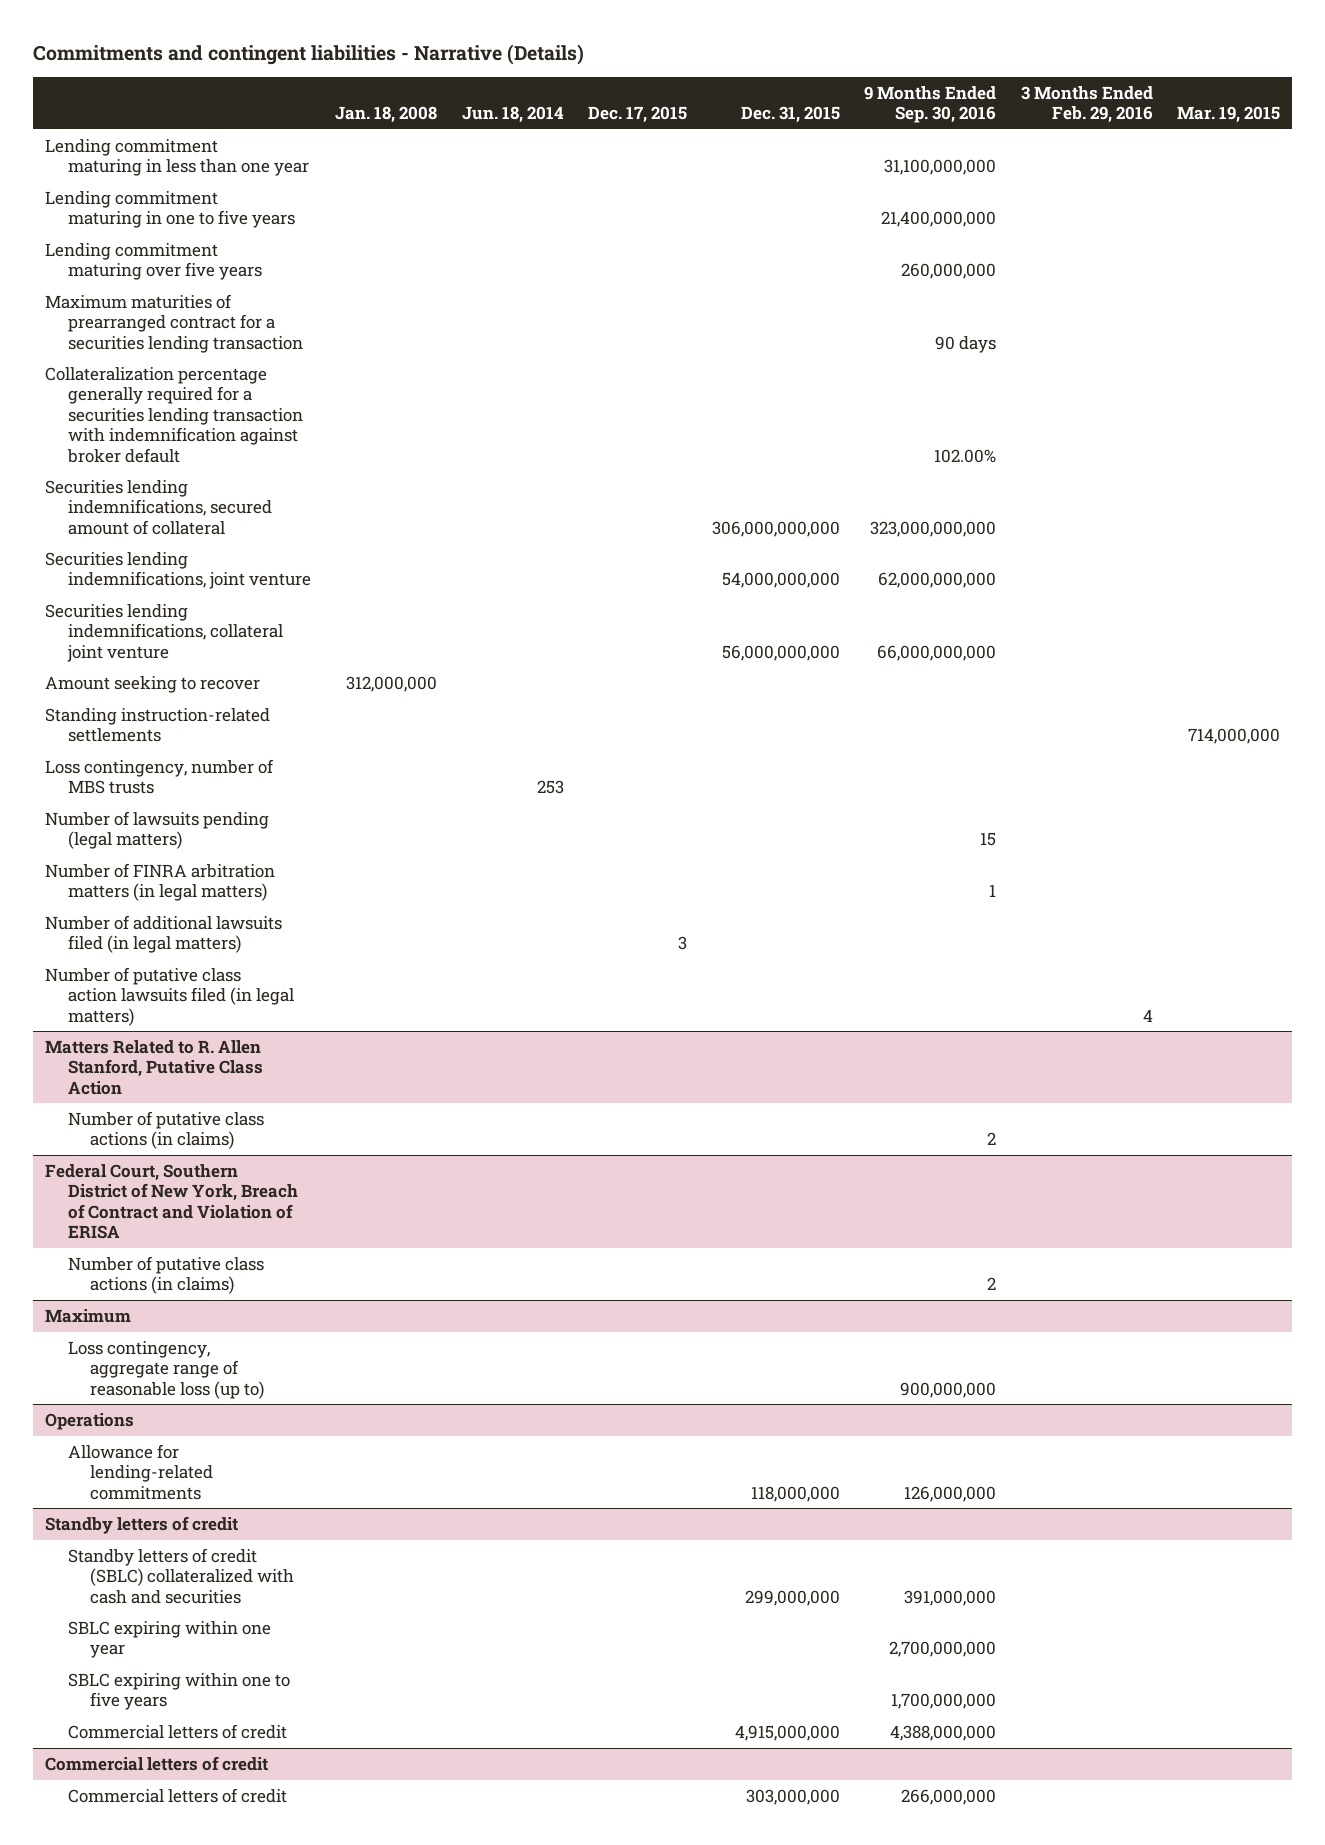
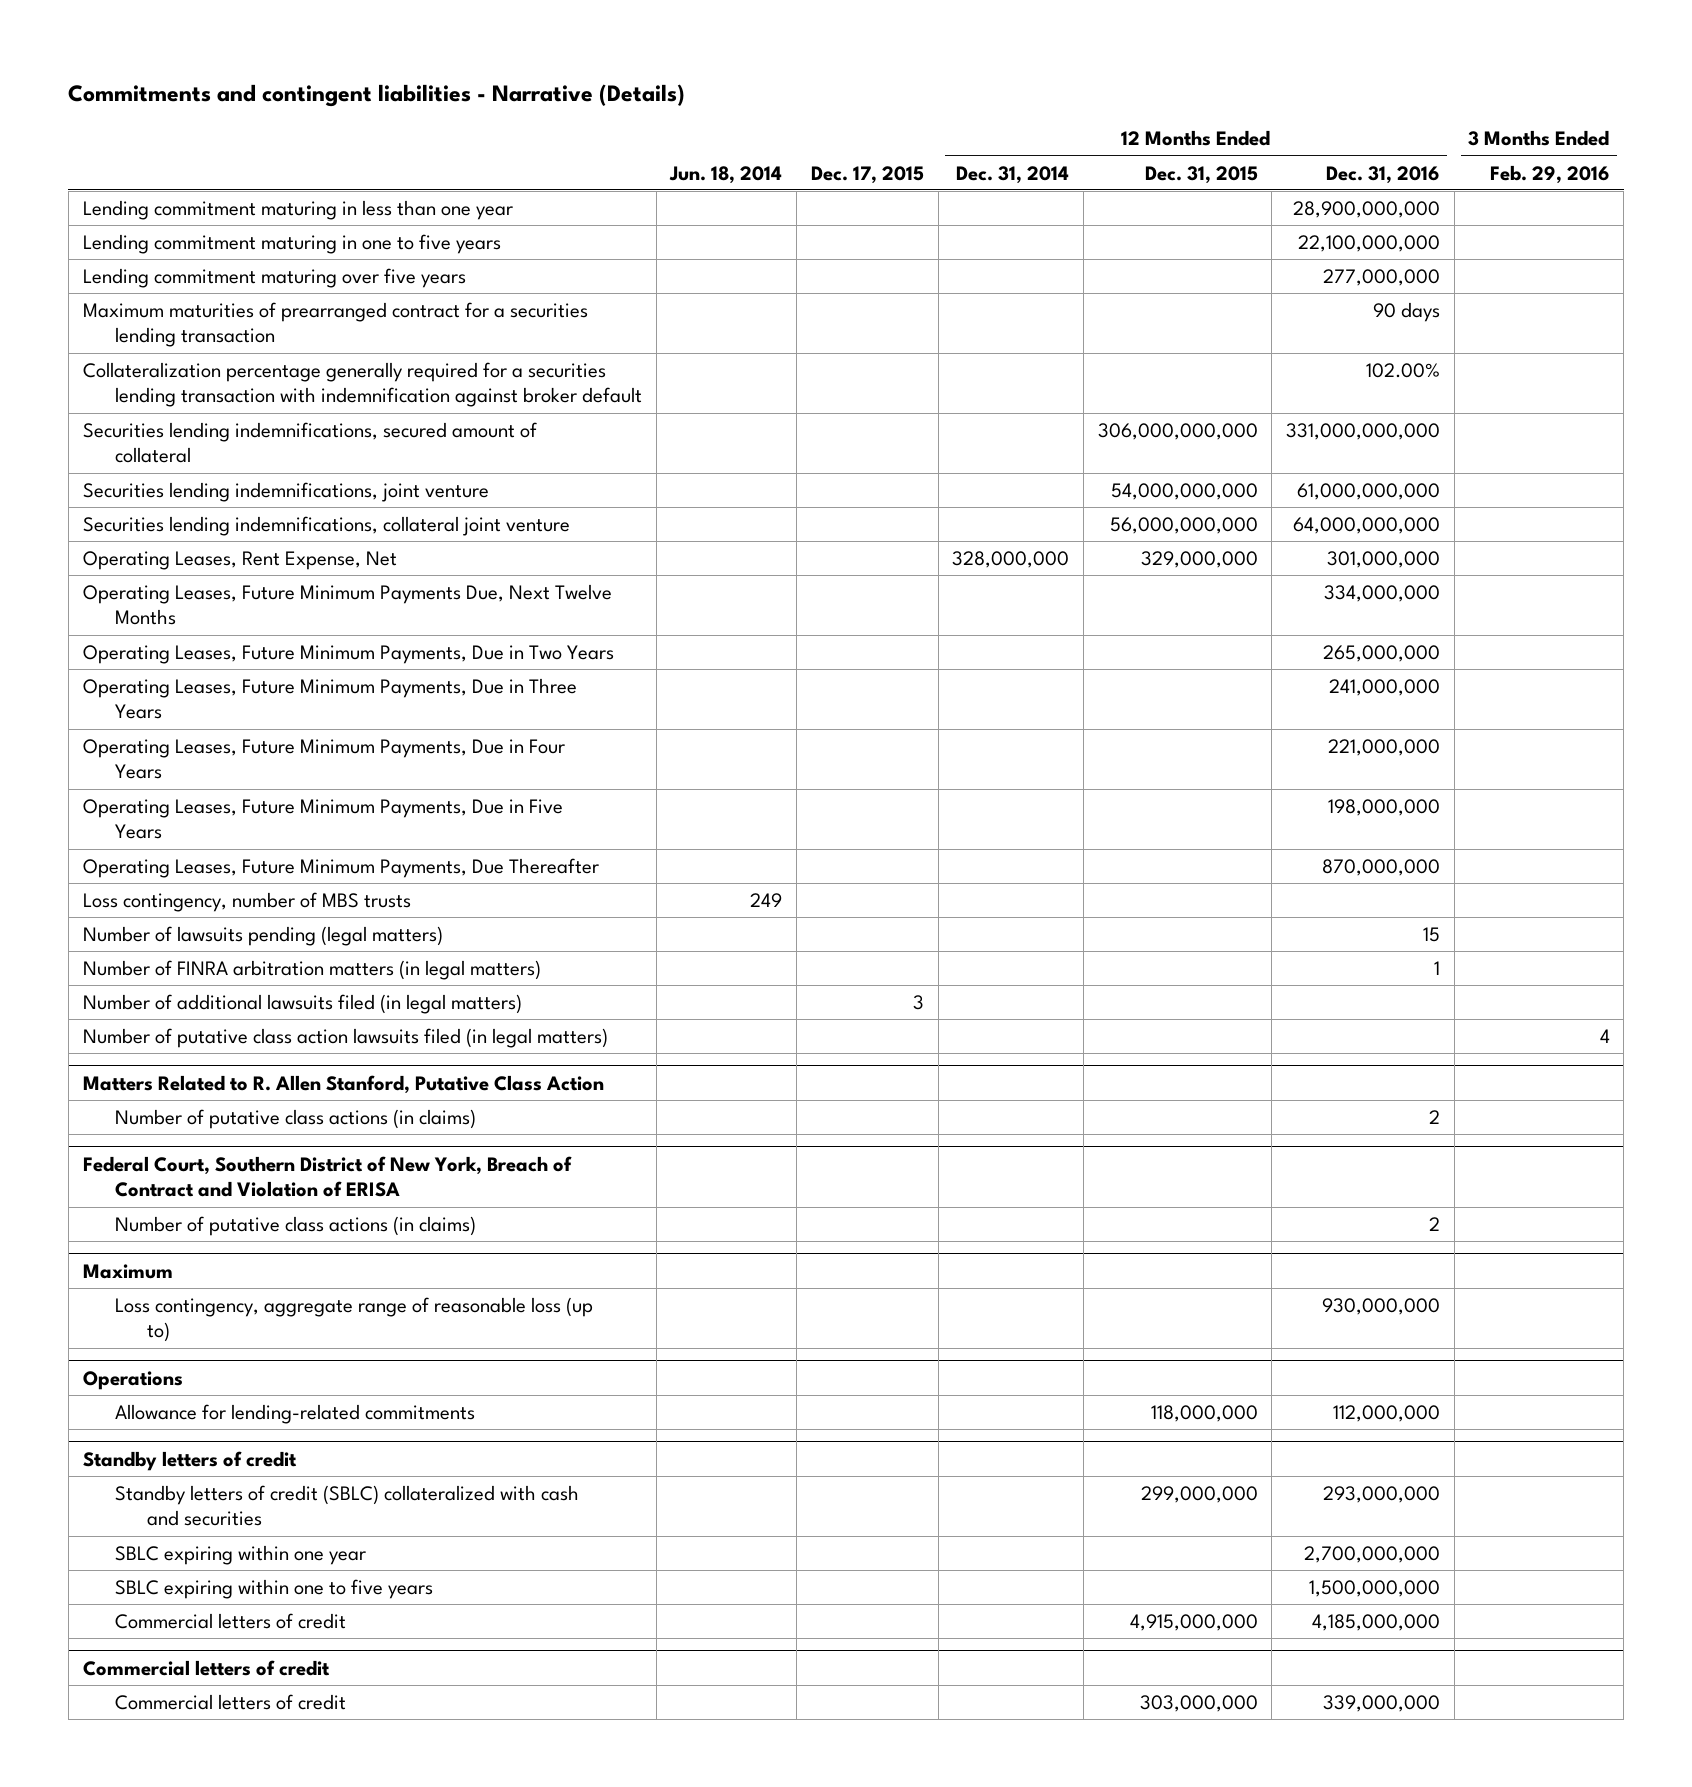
- | Jan. 18, 2008 | Jun. 18, 2014 | Dec. 17, 2015 | Dec. 31, 2015 | 9 Months Ended Sep. 30, 2016 | 3 Months Ended Feb. 29, 2016 | Mar. 19, 2015
+ | Jun. 18, 2014 | Dec. 17, 2015 | 12 Months Ended Dec. 31, 2014 | 12 Months Ended Dec. 31, 2015 | 12 Months Ended Dec. 31, 2016 | 3 Months Ended Feb. 29, 2016
- Amount seeking to recover | 312,000,000 | | | | | |
- Standing instruction-related settlements | | | | | | | 714,000,000
- Loss contingency, number of MBS trusts | | 253 | | | | |
+ Operating Leases, Rent Expense, Net | | | 328,000,000 | 329,000,000 | 301,000,000 |
+ Operating Leases, Future Minimum Payments Due, Next Twelve Months | | | | | 334,000,000 |
+ Operating Leases, Future Minimum Payments, Due in Two Years | | | | | 265,000,000 |
+ Operating Leases, Future Minimum Payments, Due in Three Years | | | | | 241,000,000 |
+ Operating Leases, Future Minimum Payments, Due in Four Years | | | | | 221,000,000 |
+ Operating Leases, Future Minimum Payments, Due in Five Years | | | | | 198,000,000 |
+ Operating Leases, Future Minimum Payments, Due Thereafter | | | | | 870,000,000 |
+ Loss contingency, number of MBS trusts | 249 | | | | |

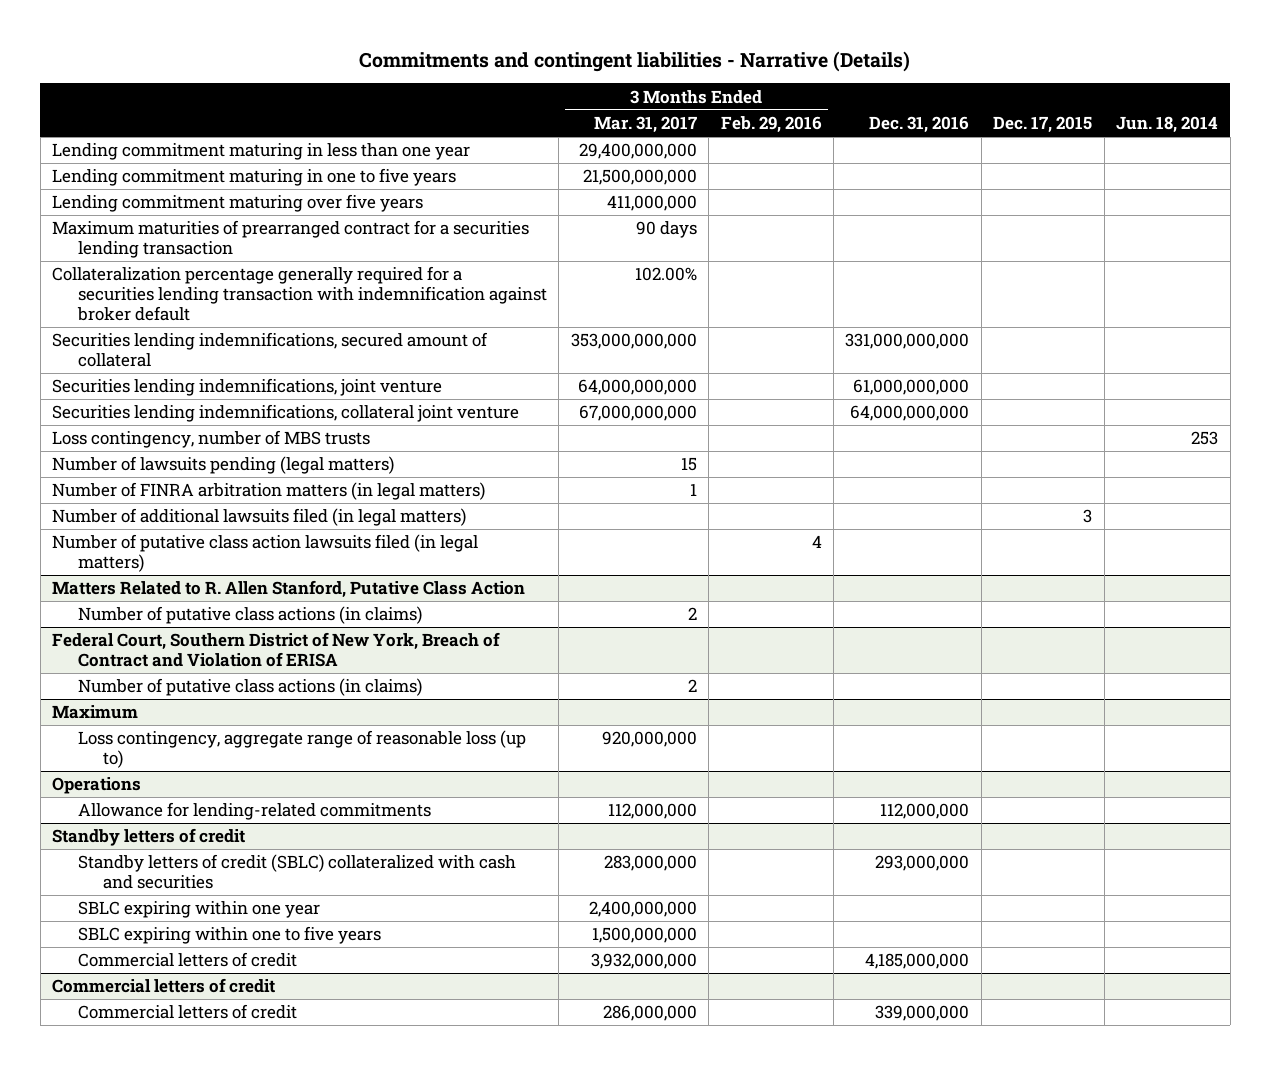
- | Jun. 18, 2014 | Dec. 17, 2015 | 12 Months Ended Dec. 31, 2014 | 12 Months Ended Dec. 31, 2015 | 12 Months Ended Dec. 31, 2016 | 3 Months Ended Feb. 29, 2016
+ | 3 Months Ended Mar. 31, 2017 | 3 Months Ended Feb. 29, 2016 | Dec. 31, 2016 | Dec. 17, 2015 | Jun. 18, 2014
- Operating Leases, Rent Expense, Net | | | 328,000,000 | 329,000,000 | 301,000,000 |
- Operating Leases, Future Minimum Payments Due, Next Twelve Months | | | | | 334,000,000 |
- Operating Leases, Future Minimum Payments, Due in Two Years | | | | | 265,000,000 |
- Operating Leases, Future Minimum Payments, Due in Three Years | | | | | 241,000,000 |
- Operating Leases, Future Minimum Payments, Due in Four Years | | | | | 221,000,000 |
- Operating Leases, Future Minimum Payments, Due in Five Years | | | | | 198,000,000 |
- Operating Leases, Future Minimum Payments, Due Thereafter | | | | | 870,000,000 |
- Loss contingency, number of MBS trusts | 249 | | | | |
+ Loss contingency, number of MBS trusts | | | | | 253

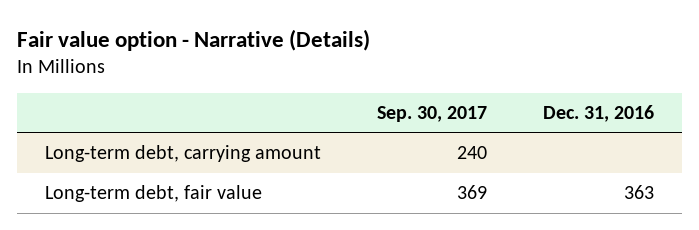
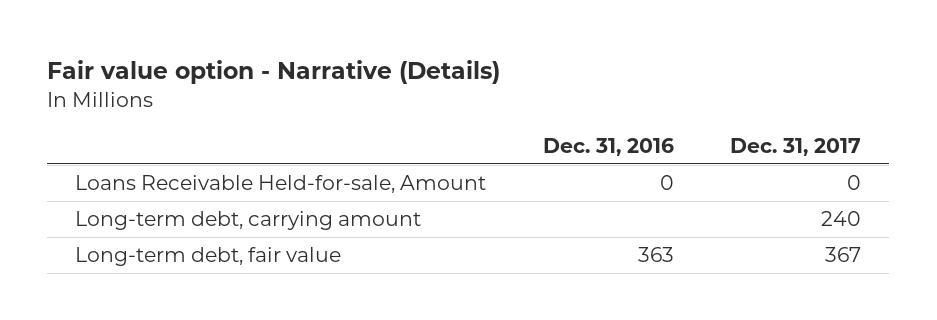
- | Sep. 30, 2017 | Dec. 31, 2016
+ | Dec. 31, 2016 | Dec. 31, 2017
+ Loans Receivable Held-for-sale, Amount | 0 | 0

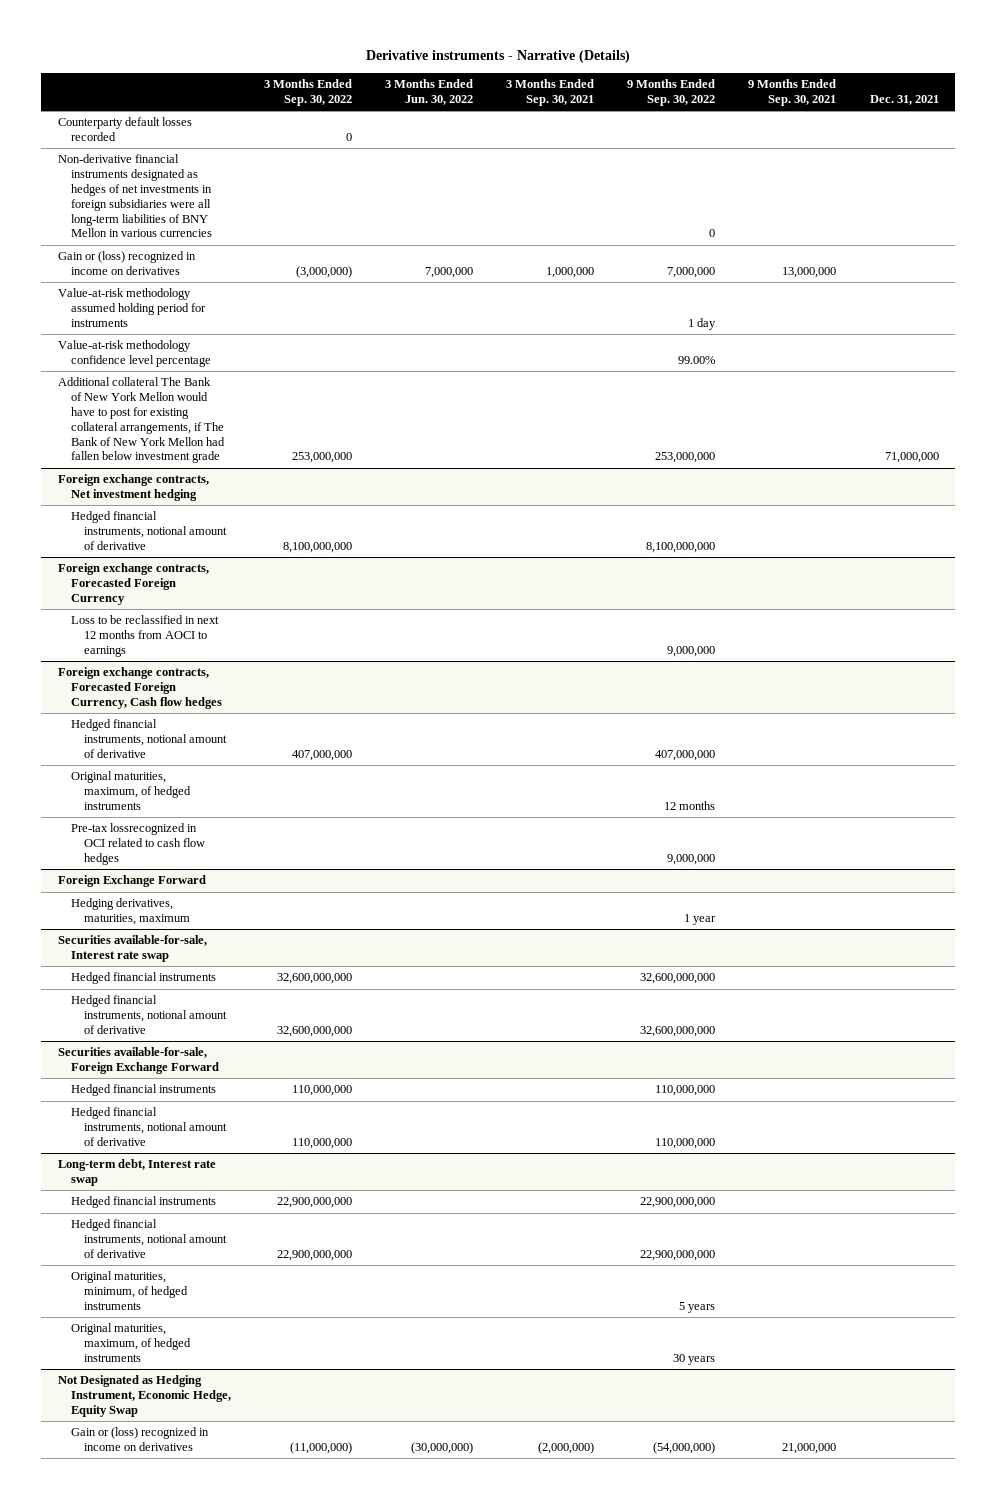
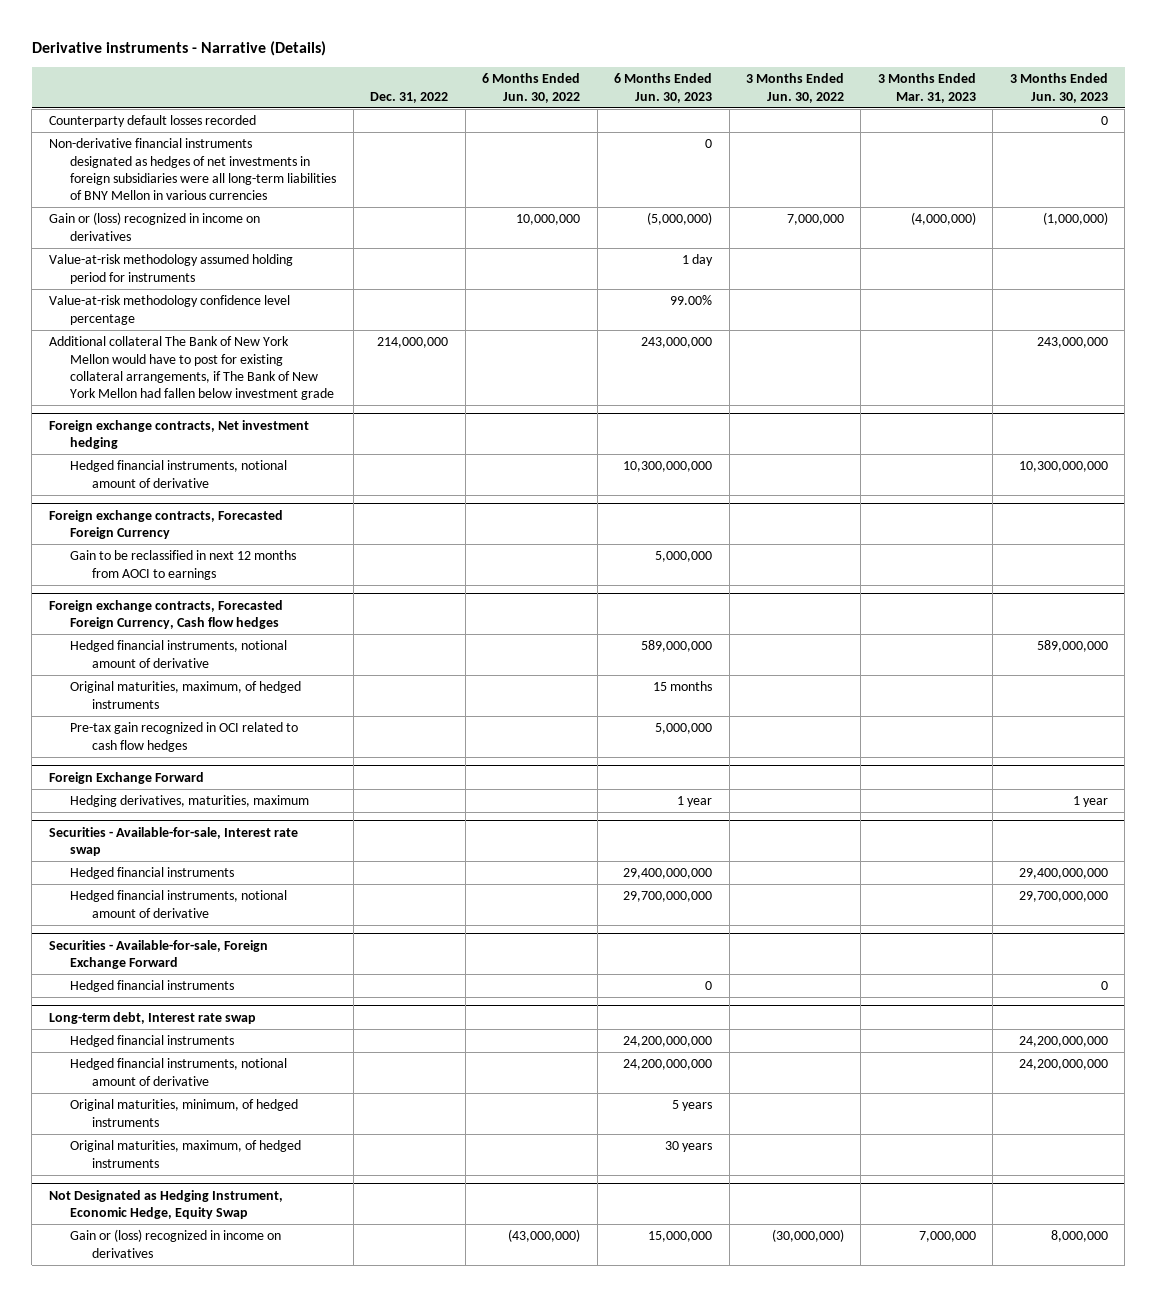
- | 3 Months Ended Sep. 30, 2022 | 3 Months Ended Jun. 30, 2022 | 3 Months Ended Sep. 30, 2021 | 9 Months Ended Sep. 30, 2022 | 9 Months Ended Sep. 30, 2021 | Dec. 31, 2021
+ | Dec. 31, 2022 | 6 Months Ended Jun. 30, 2022 | 6 Months Ended Jun. 30, 2023 | 3 Months Ended Jun. 30, 2022 | 3 Months Ended Mar. 31, 2023 | 3 Months Ended Jun. 30, 2023
@ Foreign exchange contracts, Forecasted Foreign Currency
- Loss to be reclassified in next 12 months from AOCI to earnings | | | | 9,000,000 | |
+ Gain to be reclassified in next 12 months from AOCI to earnings | | | 5,000,000 | | |
@ Foreign exchange contracts, Forecasted Foreign Currency, Cash flow hedges
- Pre-tax lossrecognized in OCI related to cash flow hedges | | | | 9,000,000 | |
+ Pre-tax gain recognized in OCI related to cash flow hedges | | | 5,000,000 | | |
- Securities available-for-sale, Interest rate swap
+ Securities - Available-for-sale, Interest rate swap
- Securities available-for-sale, Foreign Exchange Forward
+ Securities - Available-for-sale, Foreign Exchange Forward
- Hedged financial instruments, notional amount of derivative | 110,000,000 | | | 110,000,000 | |

